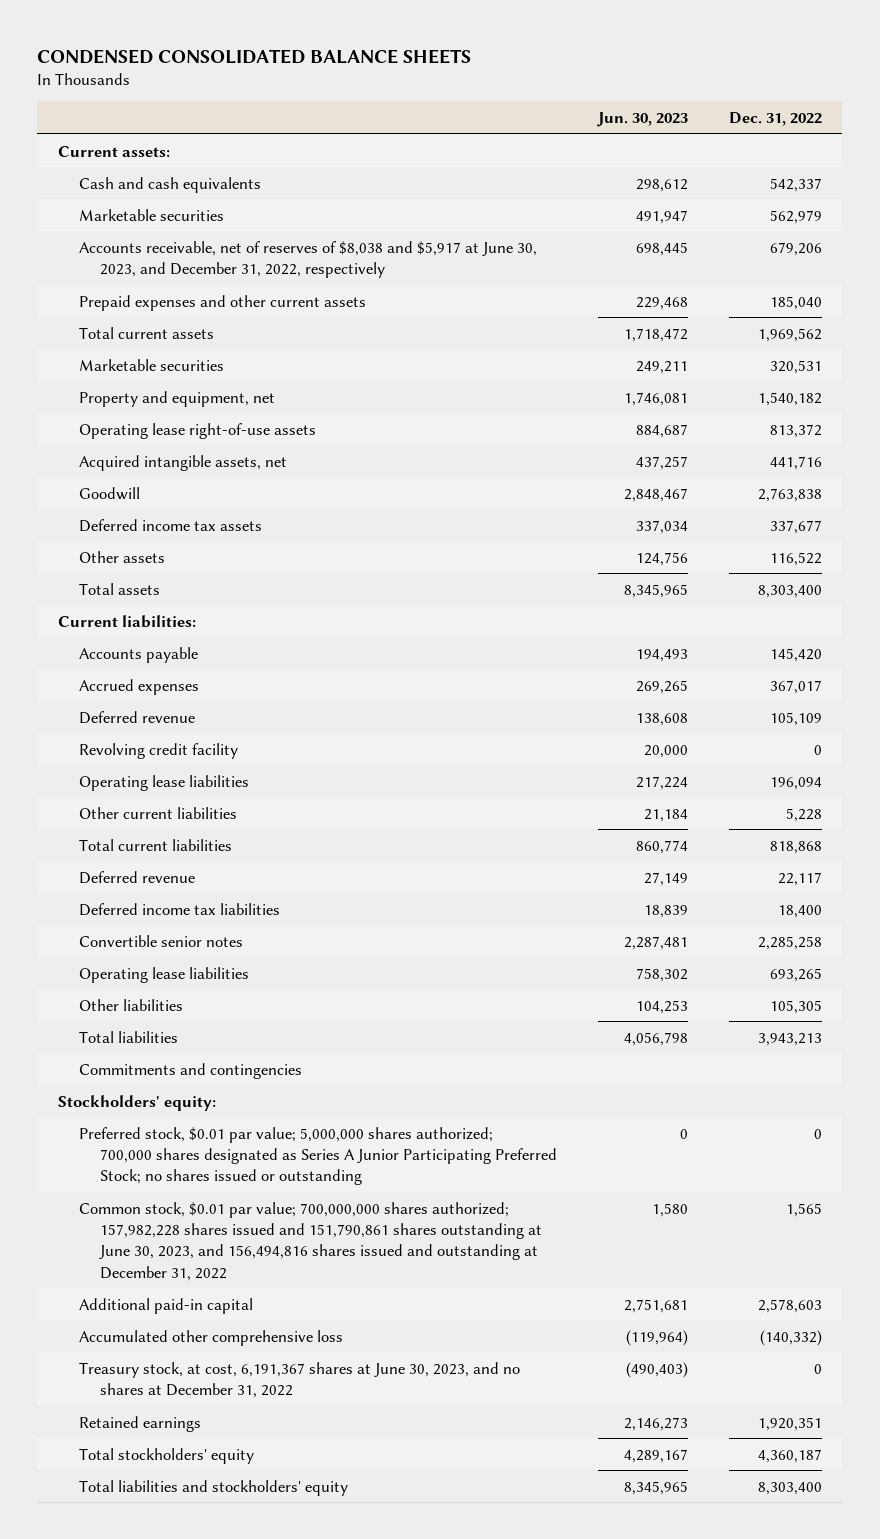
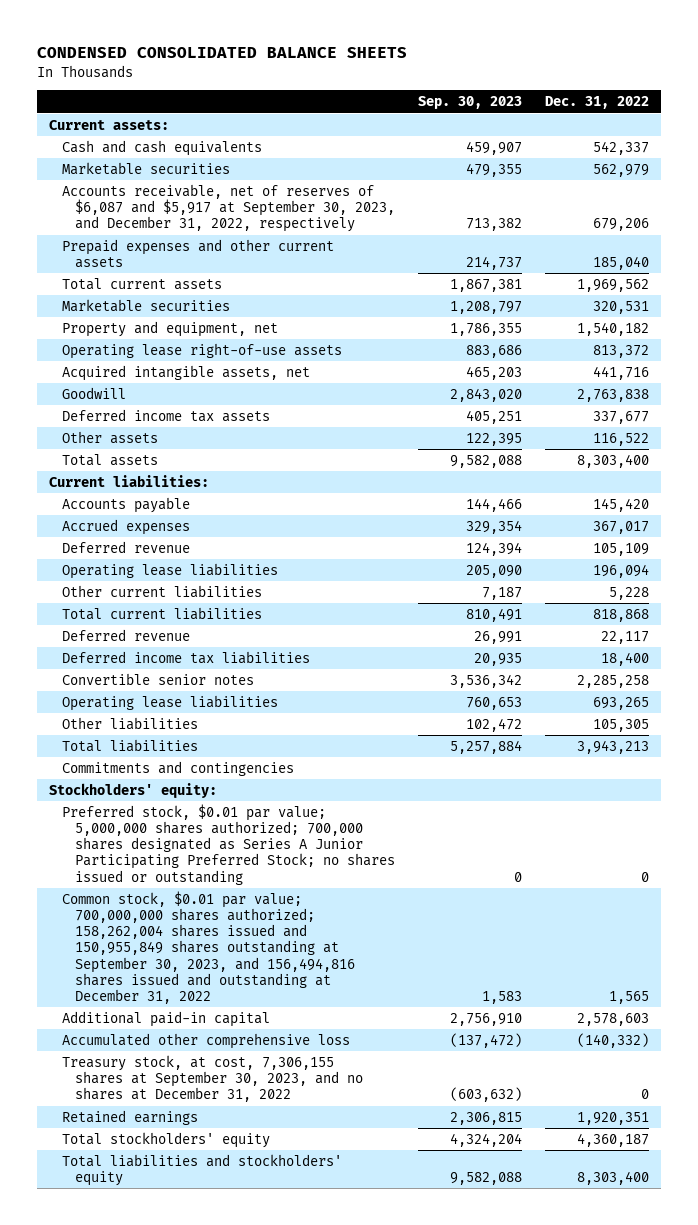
- | Jun. 30, 2023 | Dec. 31, 2022
+ | Sep. 30, 2023 | Dec. 31, 2022
- Accounts receivable, net of reserves of $8,038 and $5,917 at June 30, 2023, and December 31, 2022, respectively | 698,445 | 679,206
+ Accounts receivable, net of reserves of $6,087 and $5,917 at September 30, 2023, and December 31, 2022, respectively | 713,382 | 679,206
- Revolving credit facility | 20,000 | 0
- Common stock, $0.01 par value; 700,000,000 shares authorized; 157,982,228 shares issued and 151,790,861 shares outstanding at June 30, 2023, and 156,494,816 shares issued and outstanding at December 31, 2022 | 1,580 | 1,565
+ Common stock, $0.01 par value; 700,000,000 shares authorized; 158,262,004 shares issued and 150,955,849 shares outstanding at September 30, 2023, and 156,494,816 shares issued and outstanding at December 31, 2022 | 1,583 | 1,565
- Treasury stock, at cost, 6,191,367 shares at June 30, 2023, and no shares at December 31, 2022 | (490,403) | 0
+ Treasury stock, at cost, 7,306,155 shares at September 30, 2023, and no shares at December 31, 2022 | (603,632) | 0

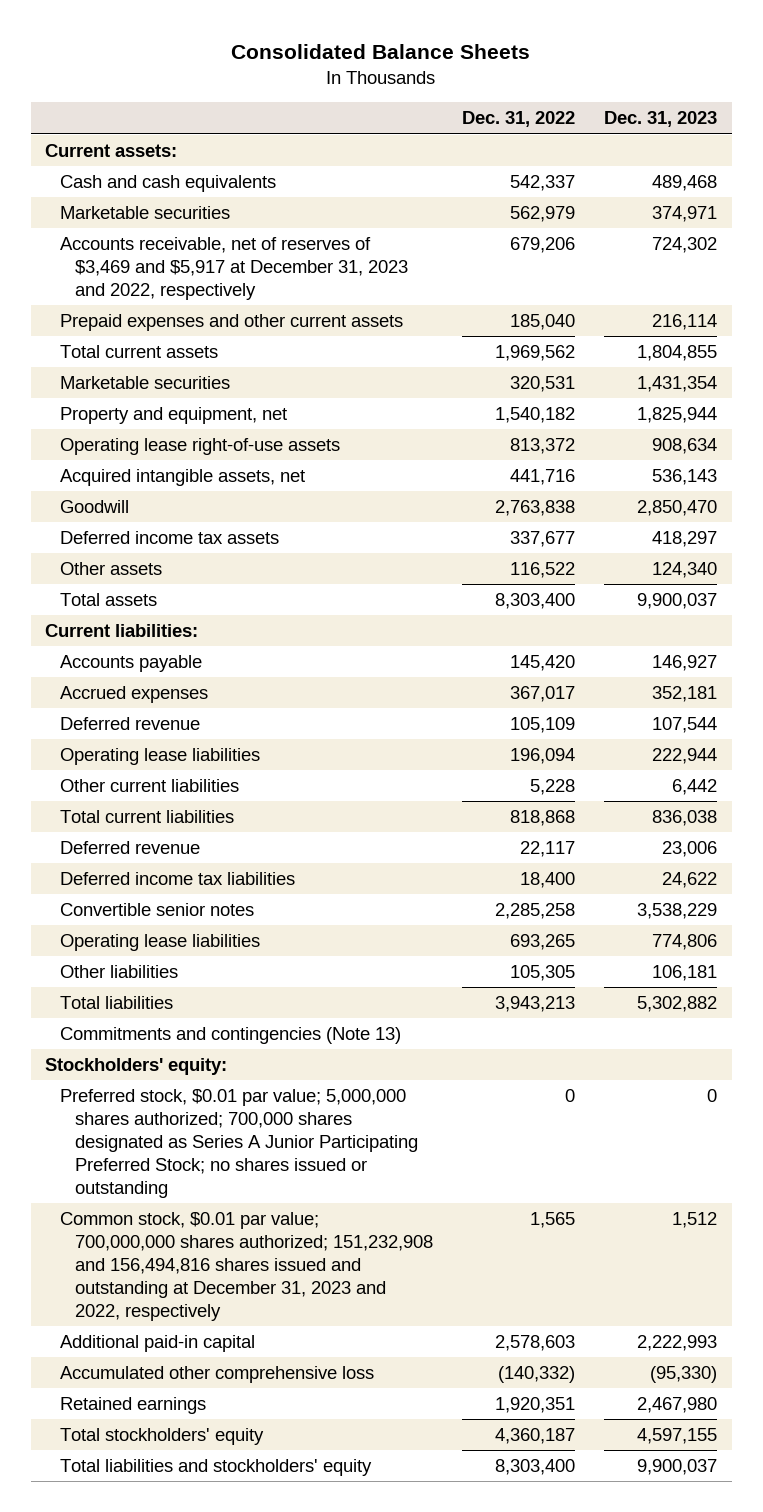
- CONDENSED CONSOLIDATED BALANCE SHEETS
+ Consolidated Balance Sheets
- | Sep. 30, 2023 | Dec. 31, 2022
+ | Dec. 31, 2022 | Dec. 31, 2023
- Accounts receivable, net of reserves of $6,087 and $5,917 at September 30, 2023, and December 31, 2022, respectively | 713,382 | 679,206
+ Accounts receivable, net of reserves of $3,469 and $5,917 at December 31, 2023 and 2022, respectively | 679,206 | 724,302
- Commitments and contingencies
+ Commitments and contingencies (Note 13)
- Common stock, $0.01 par value; 700,000,000 shares authorized; 158,262,004 shares issued and 150,955,849 shares outstanding at September 30, 2023, and 156,494,816 shares issued and outstanding at December 31, 2022 | 1,583 | 1,565
+ Common stock, $0.01 par value; 700,000,000 shares authorized; 151,232,908 and 156,494,816 shares issued and outstanding at December 31, 2023 and 2022, respectively | 1,565 | 1,512
- Treasury stock, at cost, 7,306,155 shares at September 30, 2023, and no shares at December 31, 2022 | (603,632) | 0

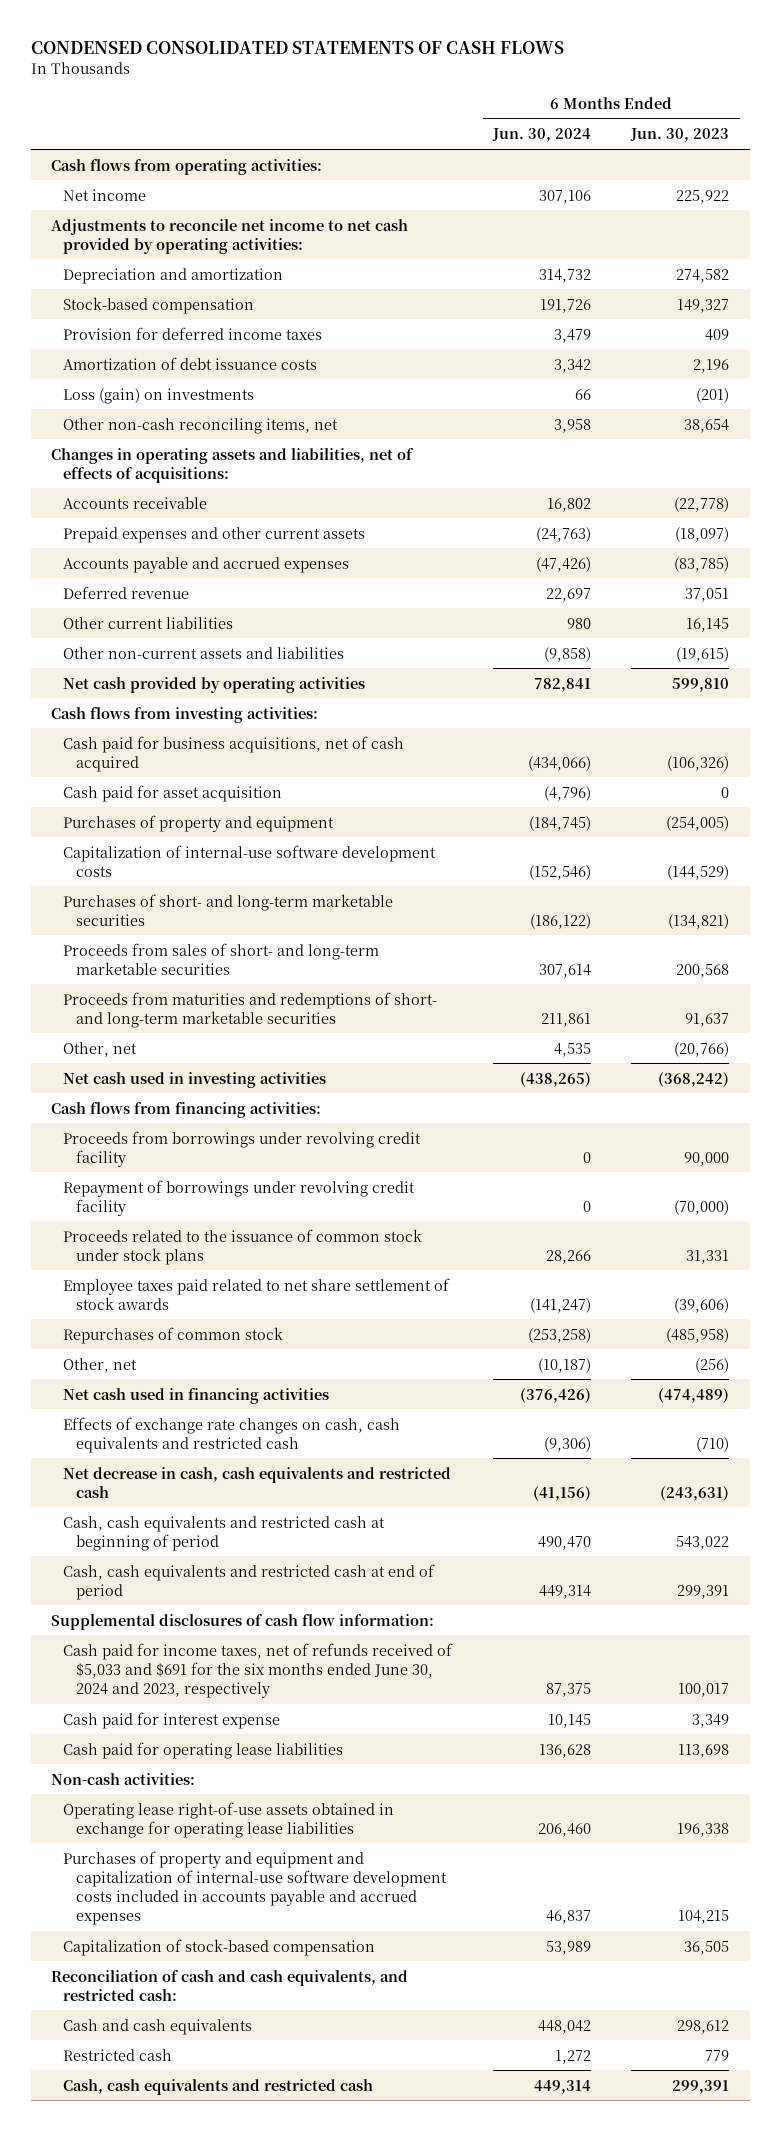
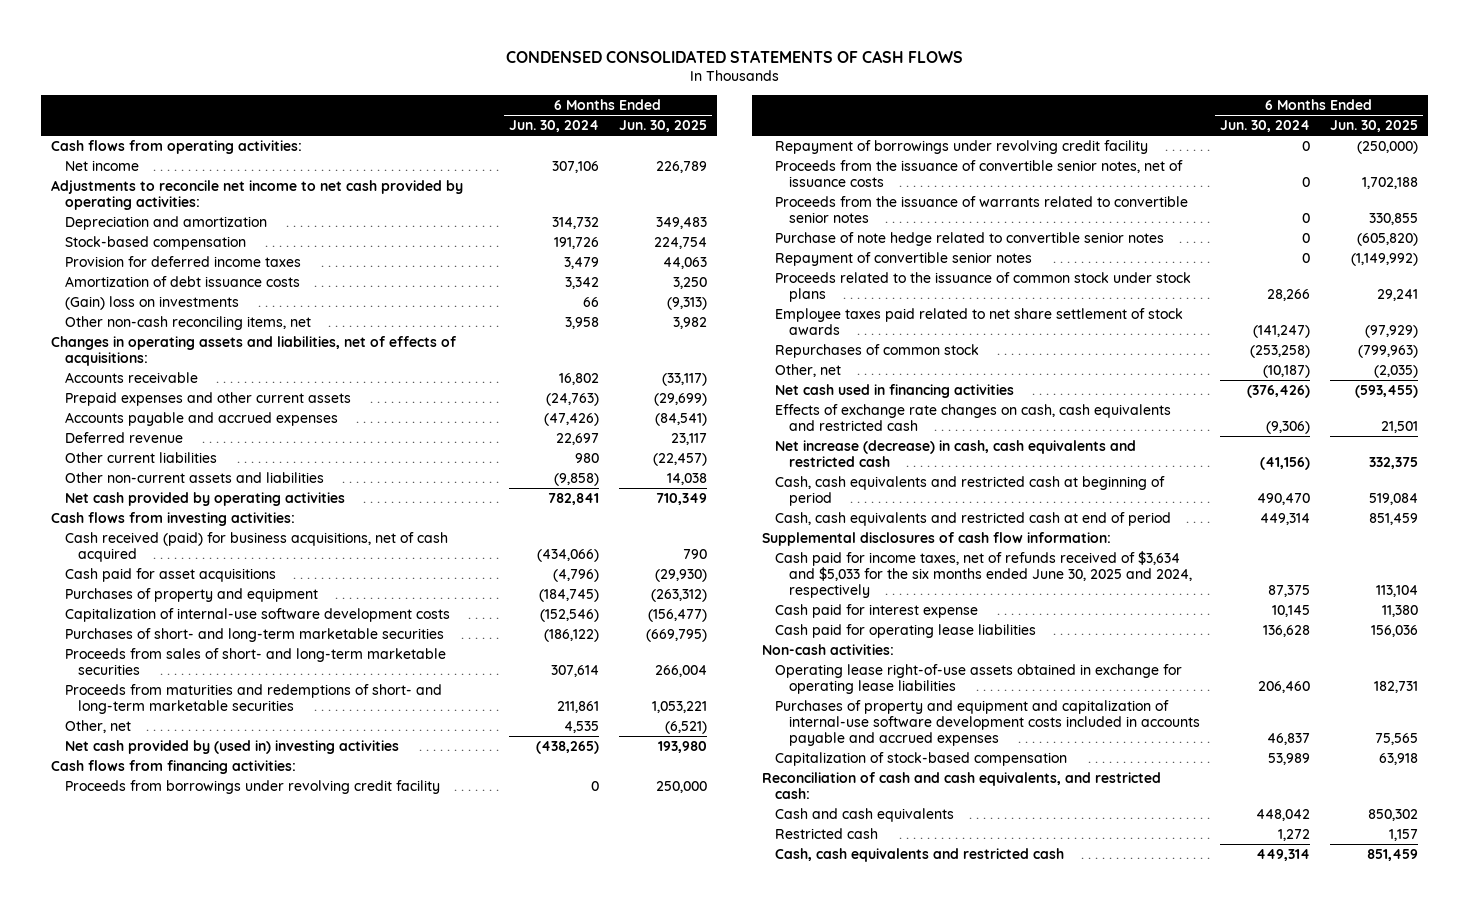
- | 6 Months Ended Jun. 30, 2024 | 6 Months Ended Jun. 30, 2023
+ | 6 Months Ended Jun. 30, 2024 | 6 Months Ended Jun. 30, 2025
- Loss (gain) on investments | 66 | (201)
+ (Gain) loss on investments | 66 | (9,313)
- Cash paid for business acquisitions, net of cash acquired | (434,066) | (106,326)
- Cash paid for asset acquisition | (4,796) | 0
+ Cash received (paid) for business acquisitions, net of cash acquired | (434,066) | 790
+ Cash paid for asset acquisitions | (4,796) | (29,930)
- Net cash used in investing activities | (438,265) | (368,242)
+ Net cash provided by (used in) investing activities | (438,265) | 193,980
+ Proceeds from the issuance of convertible senior notes, net of issuance costs | 0 | 1,702,188
+ Proceeds from the issuance of warrants related to convertible senior notes | 0 | 330,855
+ Purchase of note hedge related to convertible senior notes | 0 | (605,820)
+ Repayment of convertible senior notes | 0 | (1,149,992)
- Net decrease in cash, cash equivalents and restricted cash | (41,156) | (243,631)
+ Net increase (decrease) in cash, cash equivalents and restricted cash | (41,156) | 332,375
- Cash paid for income taxes, net of refunds received of $5,033 and $691 for the six months ended June 30, 2024 and 2023, respectively | 87,375 | 100,017
+ Cash paid for income taxes, net of refunds received of $3,634 and $5,033 for the six months ended June 30, 2025 and 2024, respectively | 87,375 | 113,104

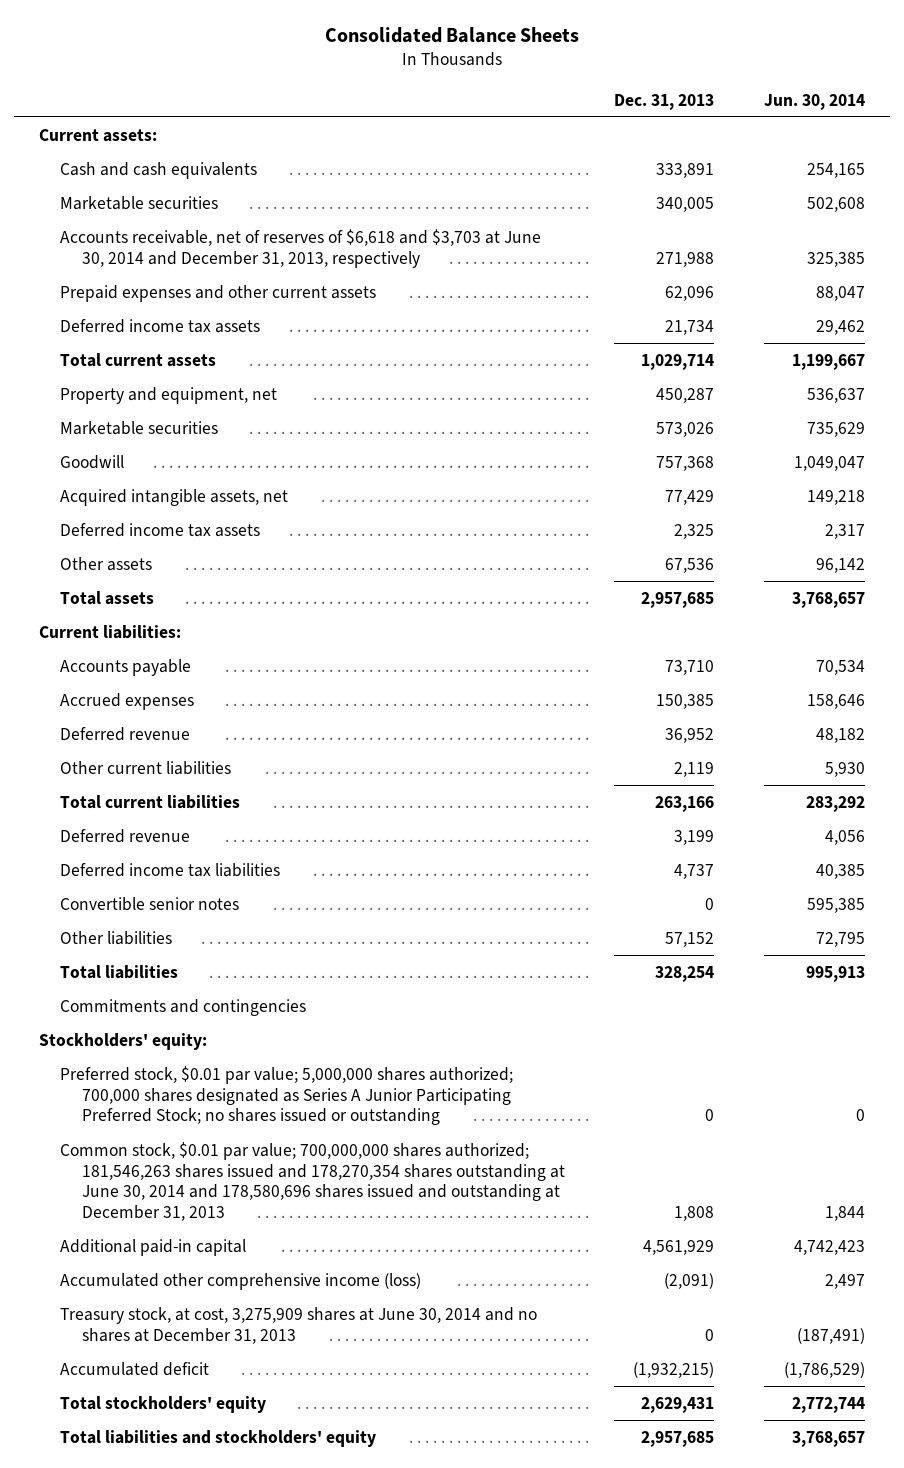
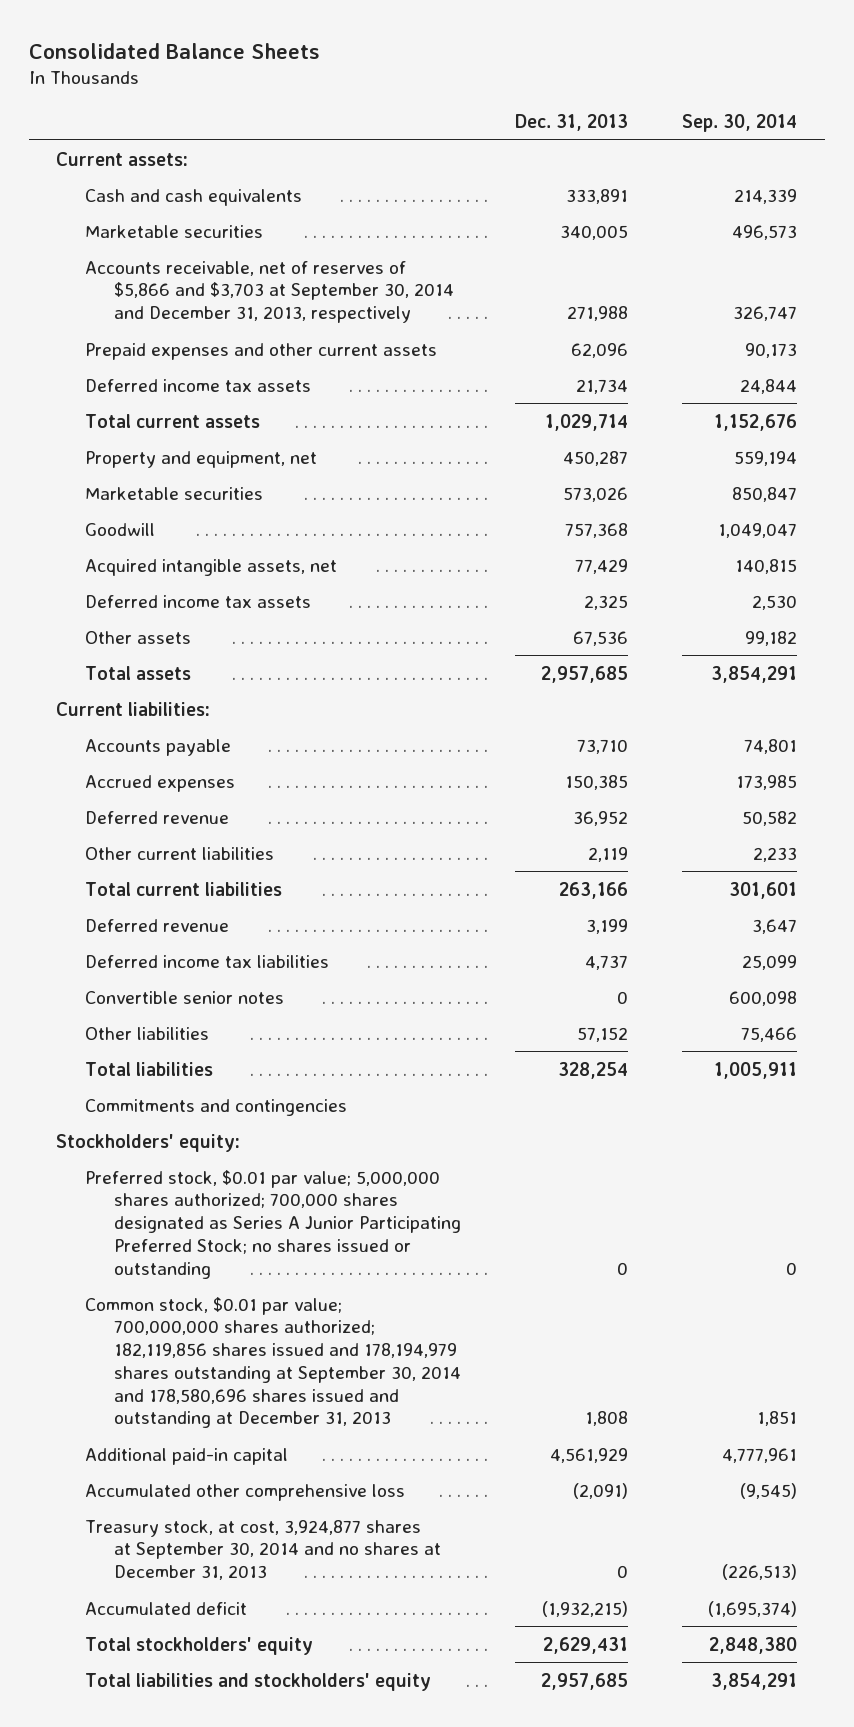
- | Dec. 31, 2013 | Jun. 30, 2014
+ | Dec. 31, 2013 | Sep. 30, 2014
- Accounts receivable, net of reserves of $6,618 and $3,703 at June 30, 2014 and December 31, 2013, respectively | 271,988 | 325,385
+ Accounts receivable, net of reserves of $5,866 and $3,703 at September 30, 2014 and December 31, 2013, respectively | 271,988 | 326,747
- Common stock, $0.01 par value; 700,000,000 shares authorized; 181,546,263 shares issued and 178,270,354 shares outstanding at June 30, 2014 and 178,580,696 shares issued and outstanding at December 31, 2013 | 1,808 | 1,844
+ Common stock, $0.01 par value; 700,000,000 shares authorized; 182,119,856 shares issued and 178,194,979 shares outstanding at September 30, 2014 and 178,580,696 shares issued and outstanding at December 31, 2013 | 1,808 | 1,851
- Accumulated other comprehensive income (loss) | (2,091) | 2,497
- Treasury stock, at cost, 3,275,909 shares at June 30, 2014 and no shares at December 31, 2013 | 0 | (187,491)
+ Accumulated other comprehensive loss | (2,091) | (9,545)
+ Treasury stock, at cost, 3,924,877 shares at September 30, 2014 and no shares at December 31, 2013 | 0 | (226,513)

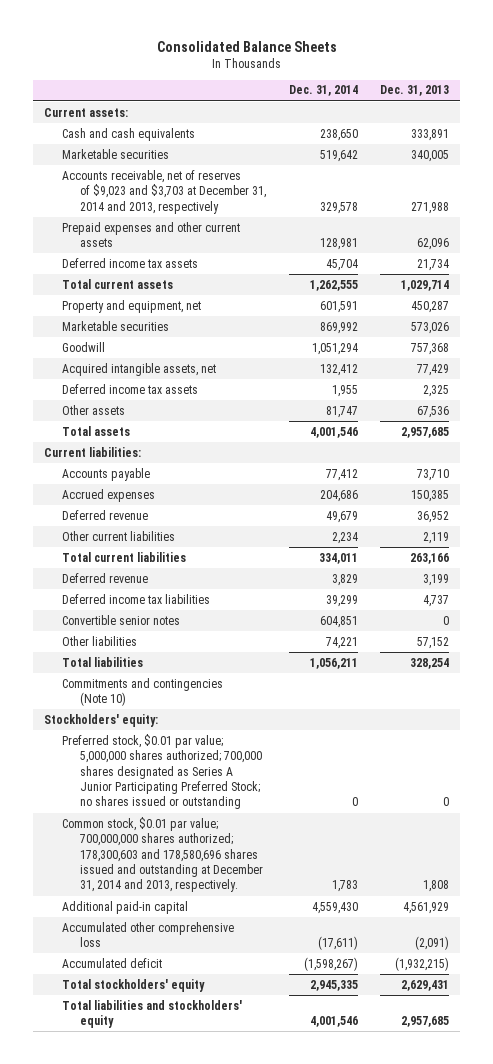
- | Dec. 31, 2013 | Sep. 30, 2014
+ | Dec. 31, 2014 | Dec. 31, 2013
- Accounts receivable, net of reserves of $5,866 and $3,703 at September 30, 2014 and December 31, 2013, respectively | 271,988 | 326,747
+ Accounts receivable, net of reserves of $9,023 and $3,703 at December 31, 2014 and 2013, respectively | 329,578 | 271,988
- Commitments and contingencies
+ Commitments and contingencies (Note 10)
- Common stock, $0.01 par value; 700,000,000 shares authorized; 182,119,856 shares issued and 178,194,979 shares outstanding at September 30, 2014 and 178,580,696 shares issued and outstanding at December 31, 2013 | 1,808 | 1,851
+ Common stock, $0.01 par value; 700,000,000 shares authorized; 178,300,603 and 178,580,696 shares issued and outstanding at December 31, 2014 and 2013, respectively. | 1,783 | 1,808
- Treasury stock, at cost, 3,924,877 shares at September 30, 2014 and no shares at December 31, 2013 | 0 | (226,513)

